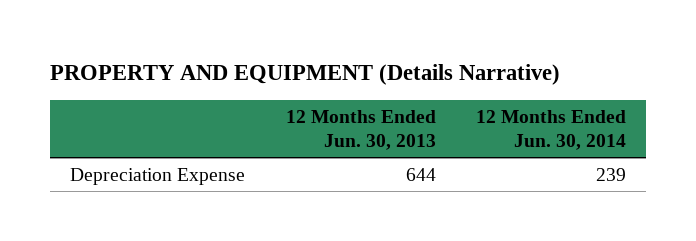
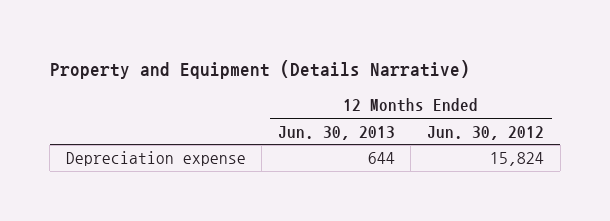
- PROPERTY AND EQUIPMENT (Details Narrative)
+ Property and Equipment (Details Narrative)
- | 12 Months Ended Jun. 30, 2013 | 12 Months Ended Jun. 30, 2014
+ | 12 Months Ended Jun. 30, 2013 | 12 Months Ended Jun. 30, 2012
- Depreciation Expense | 644 | 239
+ Depreciation expense | 644 | 15,824

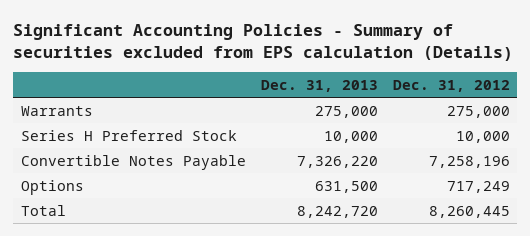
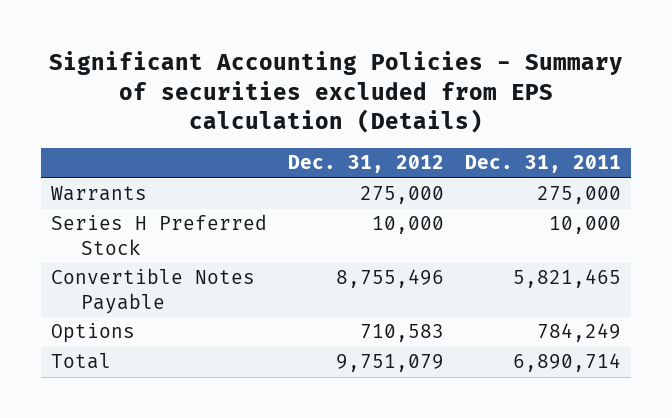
- | Dec. 31, 2013 | Dec. 31, 2012
+ | Dec. 31, 2012 | Dec. 31, 2011
- Convertible Notes Payable | 7,326,220 | 7,258,196
- Options | 631,500 | 717,249
- Total | 8,242,720 | 8,260,445
+ Convertible Notes Payable | 8,755,496 | 5,821,465
+ Options | 710,583 | 784,249
+ Total | 9,751,079 | 6,890,714

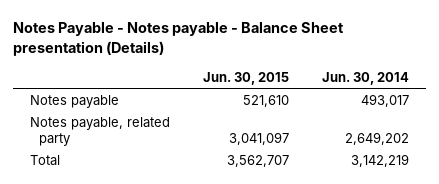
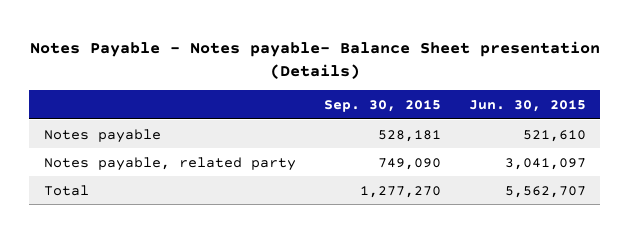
- Notes Payable - Notes payable - Balance Sheet presentation (Details)
+ Notes Payable - Notes payable- Balance Sheet presentation (Details)
- | Jun. 30, 2015 | Jun. 30, 2014
+ | Sep. 30, 2015 | Jun. 30, 2015
- Total | 3,562,707 | 3,142,219
+ Total | 1,277,270 | 5,562,707

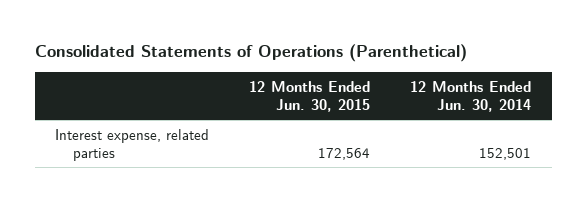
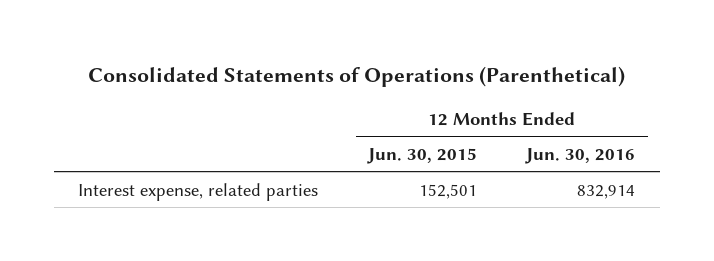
- | 12 Months Ended Jun. 30, 2015 | 12 Months Ended Jun. 30, 2014
+ | 12 Months Ended Jun. 30, 2015 | 12 Months Ended Jun. 30, 2016
- Interest expense, related parties | 172,564 | 152,501
+ Interest expense, related parties | 152,501 | 832,914

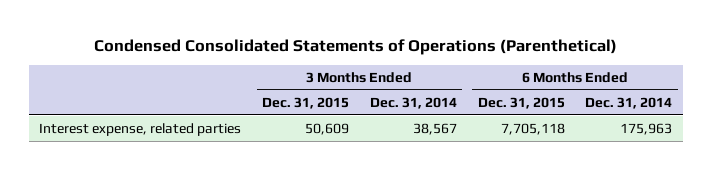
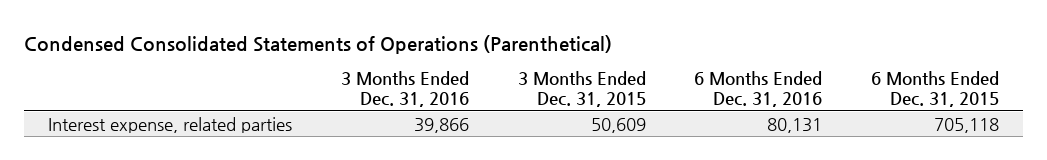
- | 3 Months Ended Dec. 31, 2015 | 3 Months Ended Dec. 31, 2014 | 6 Months Ended Dec. 31, 2015 | 6 Months Ended Dec. 31, 2014
+ | 3 Months Ended Dec. 31, 2016 | 3 Months Ended Dec. 31, 2015 | 6 Months Ended Dec. 31, 2016 | 6 Months Ended Dec. 31, 2015
- Interest expense, related parties | 50,609 | 38,567 | 7,705,118 | 175,963
+ Interest expense, related parties | 39,866 | 50,609 | 80,131 | 705,118

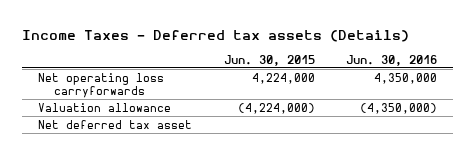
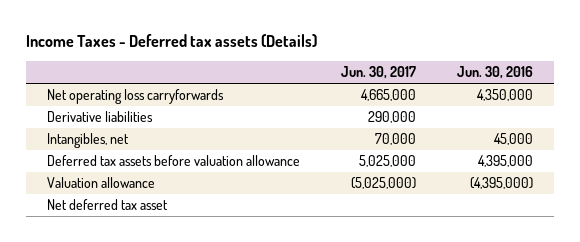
- | Jun. 30, 2015 | Jun. 30, 2016
+ | Jun. 30, 2017 | Jun. 30, 2016
- Valuation allowance | (4,224,000) | (4,350,000)
+ Derivative liabilities | 290,000 |
+ Intangibles, net | 70,000 | 45,000
+ Deferred tax assets before valuation allowance | 5,025,000 | 4,395,000
+ Valuation allowance | (5,025,000) | (4,395,000)

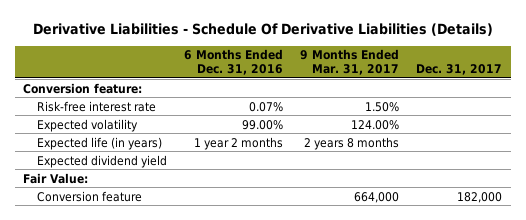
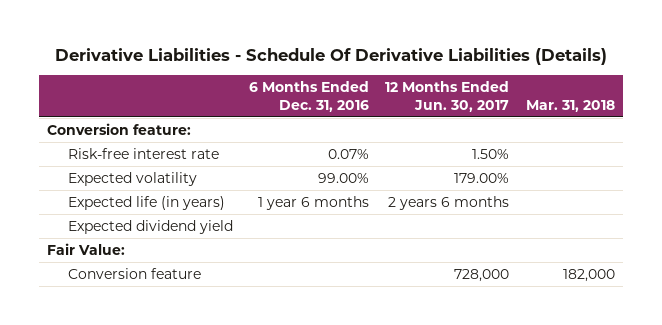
- | 6 Months Ended Dec. 31, 2016 | 9 Months Ended Mar. 31, 2017 | Dec. 31, 2017
+ | 6 Months Ended Dec. 31, 2016 | 12 Months Ended Jun. 30, 2017 | Mar. 31, 2018
- Expected life (in years) | 1 year 2 months | 2 years 8 months |
+ Expected life (in years) | 1 year 6 months | 2 years 6 months |

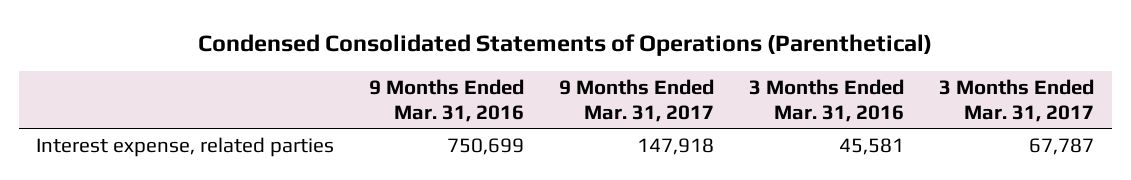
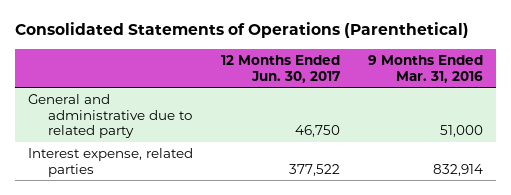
- Condensed Consolidated Statements of Operations (Parenthetical)
+ Consolidated Statements of Operations (Parenthetical)
- | 9 Months Ended Mar. 31, 2016 | 9 Months Ended Mar. 31, 2017 | 3 Months Ended Mar. 31, 2016 | 3 Months Ended Mar. 31, 2017
+ | 12 Months Ended Jun. 30, 2017 | 9 Months Ended Mar. 31, 2016
- Interest expense, related parties | 750,699 | 147,918 | 45,581 | 67,787
+ General and administrative due to related party | 46,750 | 51,000
+ Interest expense, related parties | 377,522 | 832,914

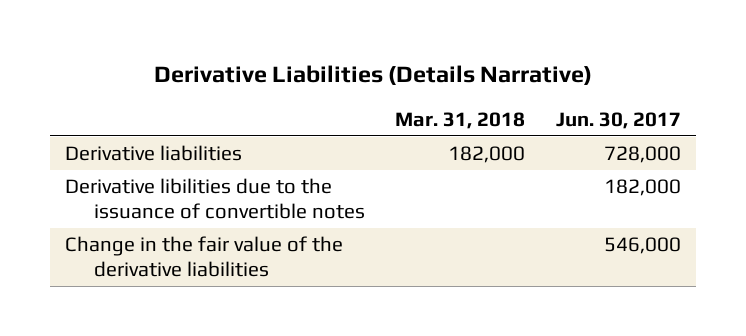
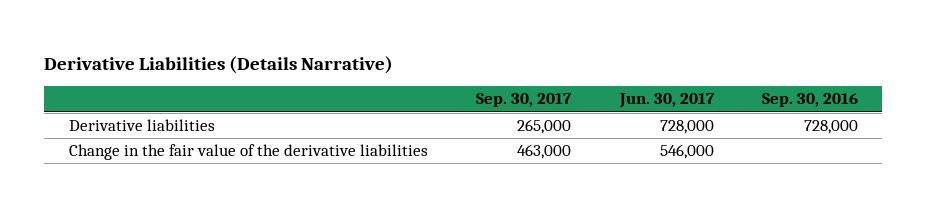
- | Mar. 31, 2018 | Jun. 30, 2017
+ | Sep. 30, 2017 | Jun. 30, 2017 | Sep. 30, 2016
- Derivative libilities due to the issuance of convertible notes | | 182,000

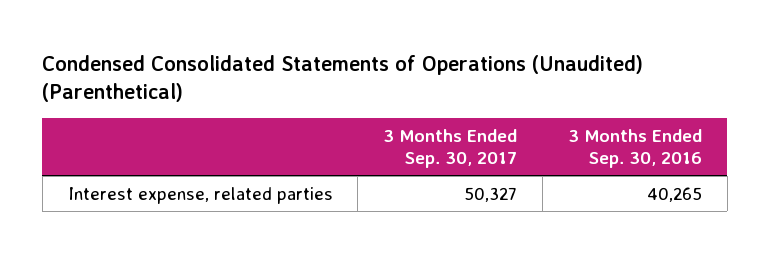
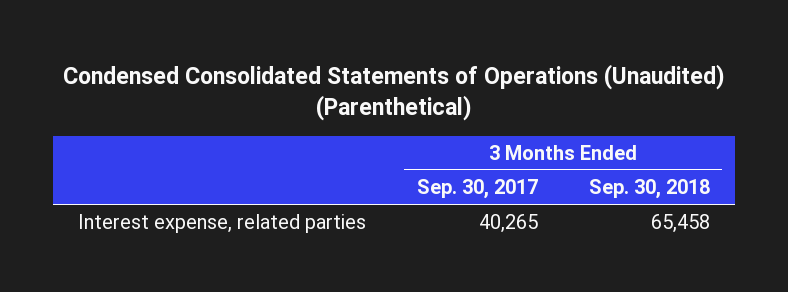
- | 3 Months Ended Sep. 30, 2017 | 3 Months Ended Sep. 30, 2016
+ | 3 Months Ended Sep. 30, 2017 | 3 Months Ended Sep. 30, 2018
- Interest expense, related parties | 50,327 | 40,265
+ Interest expense, related parties | 40,265 | 65,458

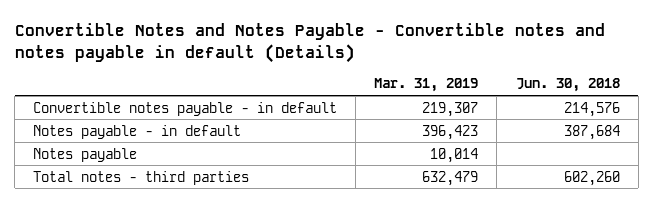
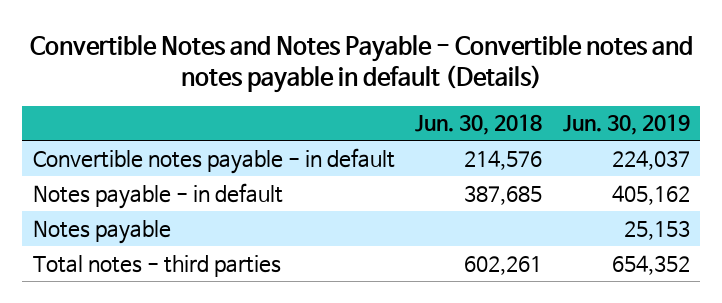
- | Mar. 31, 2019 | Jun. 30, 2018
+ | Jun. 30, 2018 | Jun. 30, 2019
- Notes payable - in default | 396,423 | 387,684
+ Notes payable - in default | 387,685 | 405,162
- Total notes - third parties | 632,479 | 602,260
+ Total notes - third parties | 602,261 | 654,352

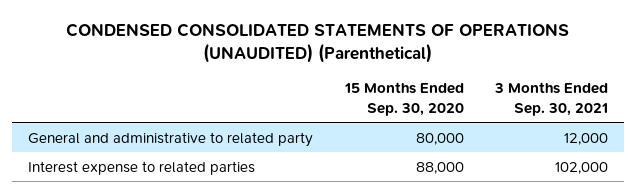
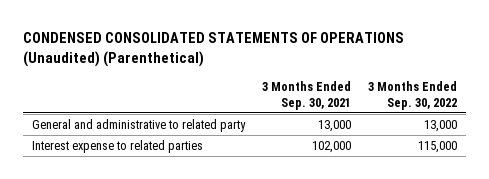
- CONDENSED CONSOLIDATED STATEMENTS OF OPERATIONS (UNAUDITED) (Parenthetical)
+ CONDENSED CONSOLIDATED STATEMENTS OF OPERATIONS (Unaudited) (Parenthetical)
- | 15 Months Ended Sep. 30, 2020 | 3 Months Ended Sep. 30, 2021
+ | 3 Months Ended Sep. 30, 2021 | 3 Months Ended Sep. 30, 2022
- General and administrative to related party | 80,000 | 12,000
+ General and administrative to related party | 13,000 | 13,000

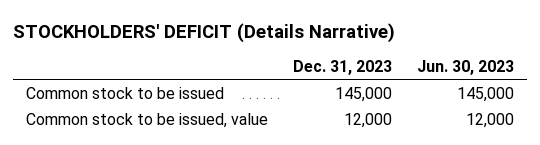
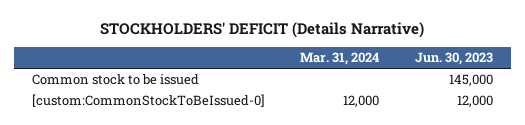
- | Dec. 31, 2023 | Jun. 30, 2023
+ | Mar. 31, 2024 | Jun. 30, 2023
- Common stock to be issued, value | 12,000 | 12,000
+ [custom:CommonStockToBeIssued-0] | 12,000 | 12,000

